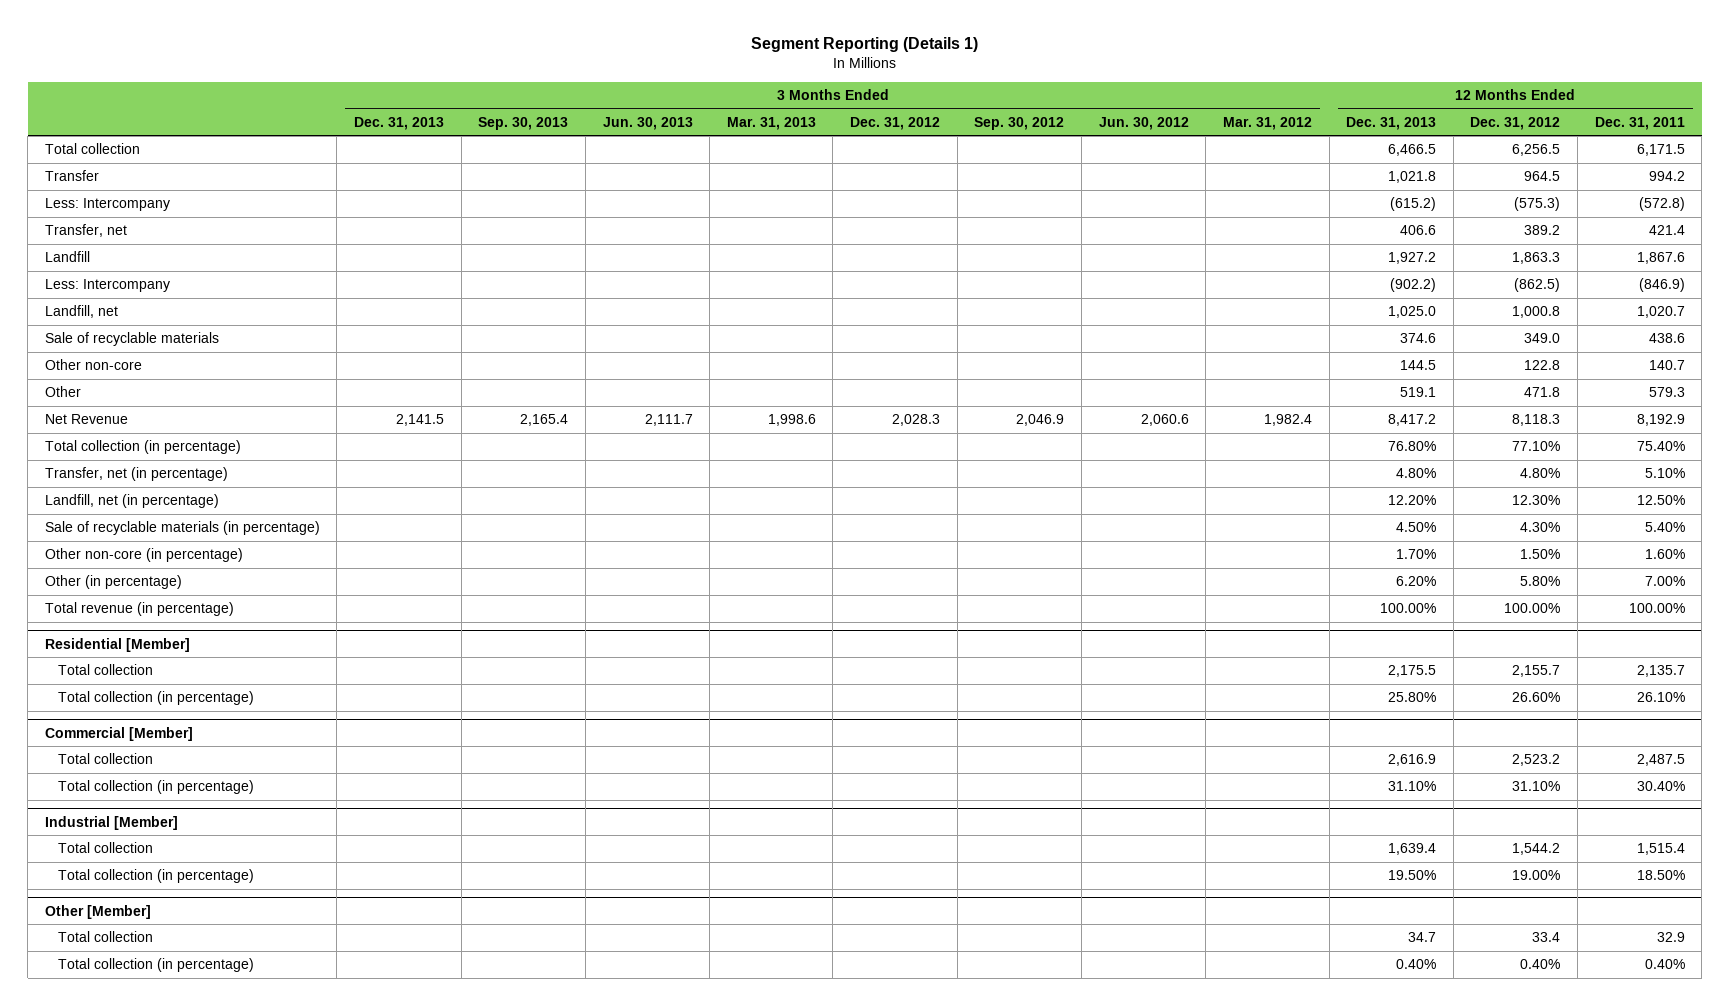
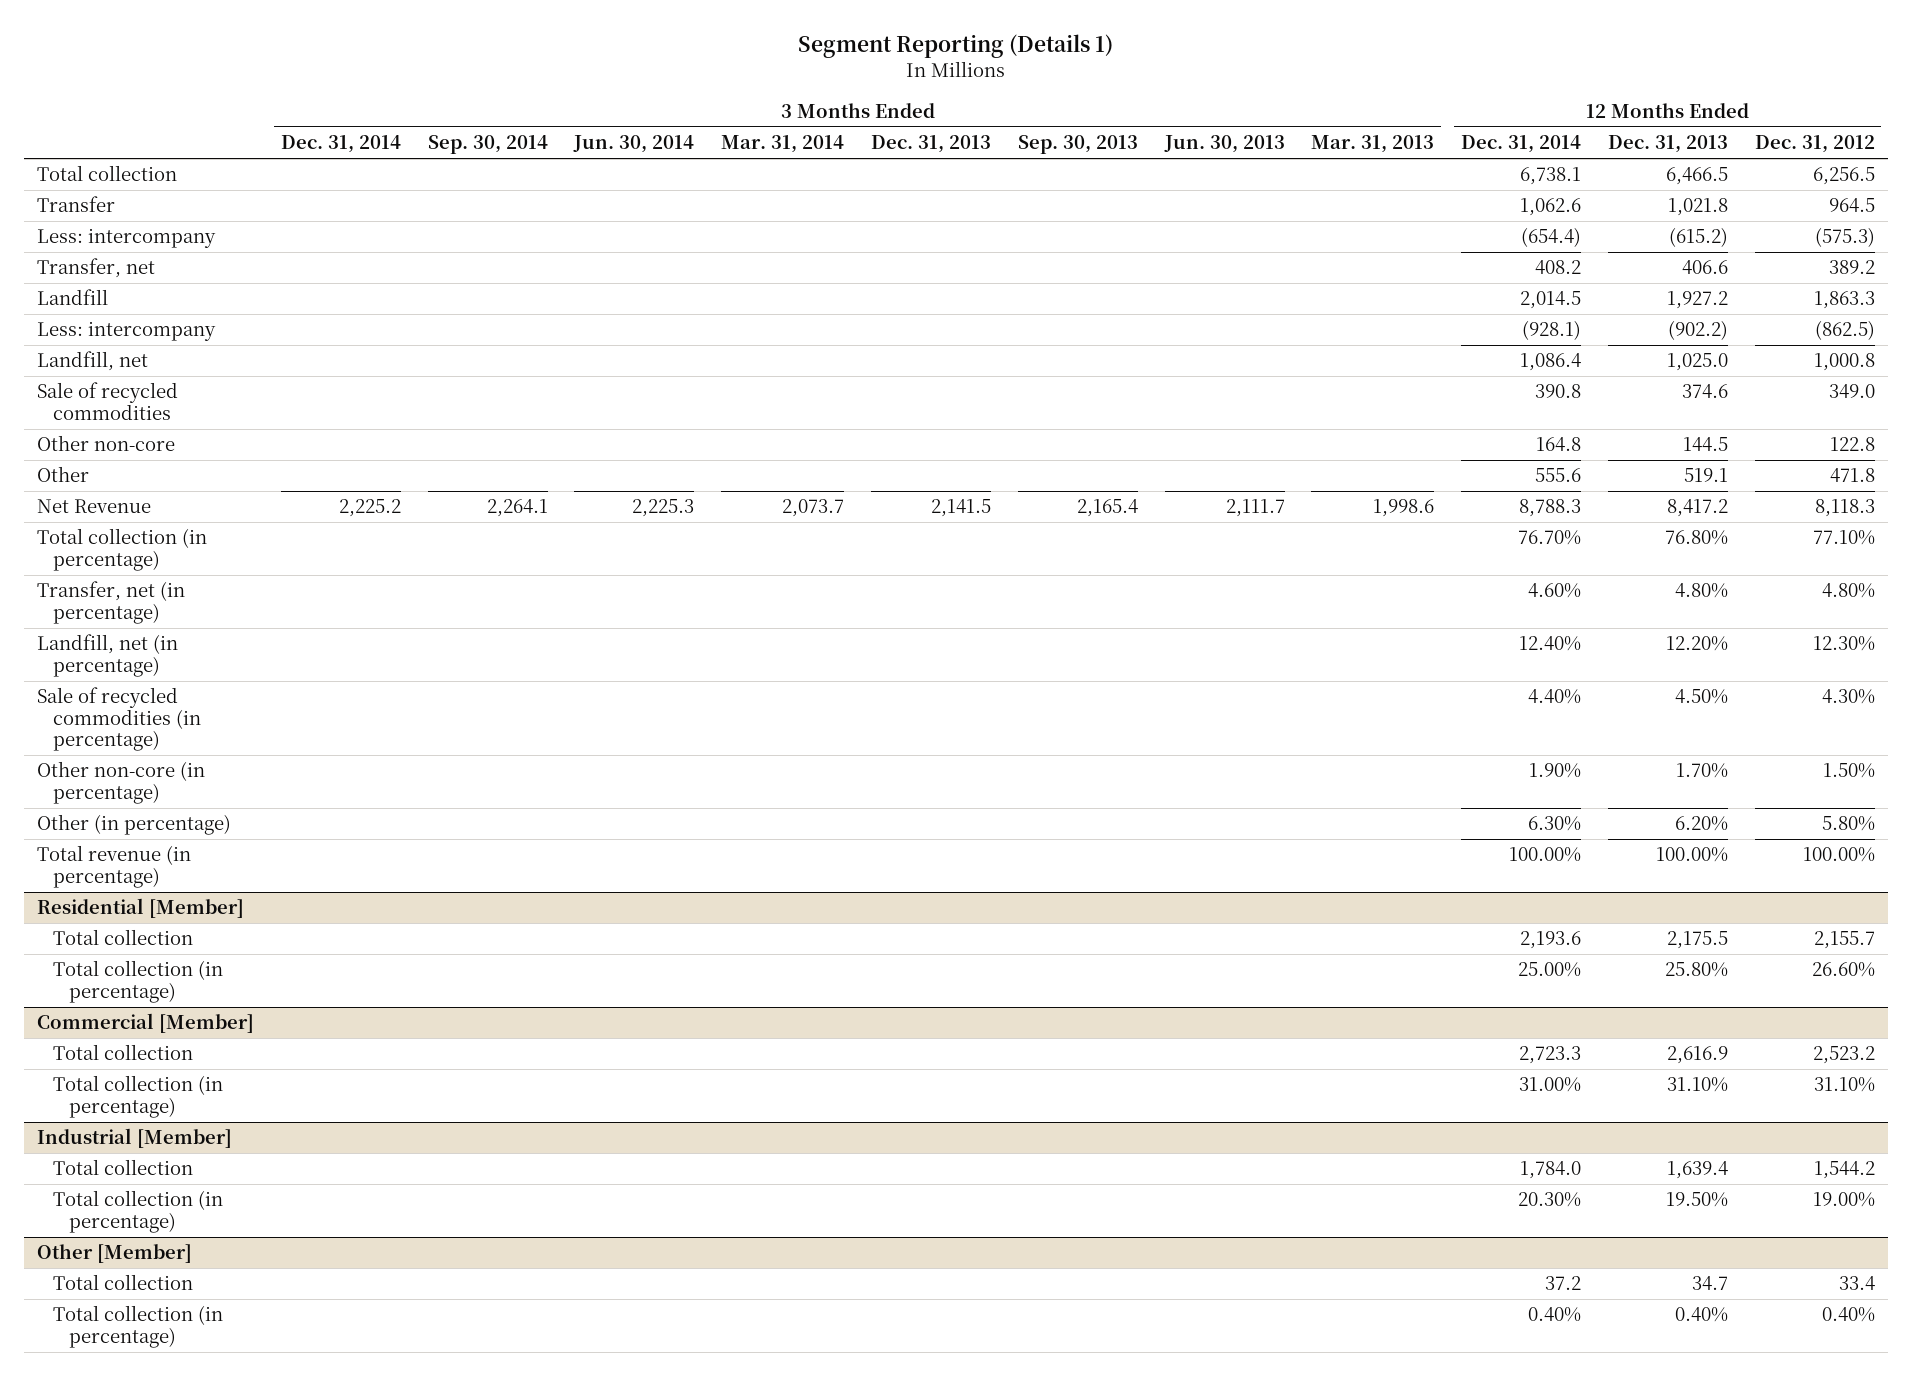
- | 3 Months Ended Dec. 31, 2013 | 3 Months Ended Sep. 30, 2013 | 3 Months Ended Jun. 30, 2013 | 3 Months Ended Mar. 31, 2013 | 3 Months Ended Dec. 31, 2012 | 3 Months Ended Sep. 30, 2012 | 3 Months Ended Jun. 30, 2012 | 3 Months Ended Mar. 31, 2012 | 12 Months Ended Dec. 31, 2013 | 12 Months Ended Dec. 31, 2012 | 12 Months Ended Dec. 31, 2011
+ | 3 Months Ended Dec. 31, 2014 | 3 Months Ended Sep. 30, 2014 | 3 Months Ended Jun. 30, 2014 | 3 Months Ended Mar. 31, 2014 | 3 Months Ended Dec. 31, 2013 | 3 Months Ended Sep. 30, 2013 | 3 Months Ended Jun. 30, 2013 | 3 Months Ended Mar. 31, 2013 | 12 Months Ended Dec. 31, 2014 | 12 Months Ended Dec. 31, 2013 | 12 Months Ended Dec. 31, 2012
- Less: Intercompany | | | | | | | | | (615.2) | (575.3) | (572.8)
+ Less: intercompany | | | | | | | | | (654.4) | (615.2) | (575.3)
- Less: Intercompany | | | | | | | | | (902.2) | (862.5) | (846.9)
+ Less: intercompany | | | | | | | | | (928.1) | (902.2) | (862.5)
- Sale of recyclable materials | | | | | | | | | 374.6 | 349.0 | 438.6
+ Sale of recycled commodities | | | | | | | | | 390.8 | 374.6 | 349.0
- Sale of recyclable materials (in percentage) | | | | | | | | | 4.50% | 4.30% | 5.40%
+ Sale of recycled commodities (in percentage) | | | | | | | | | 4.40% | 4.50% | 4.30%

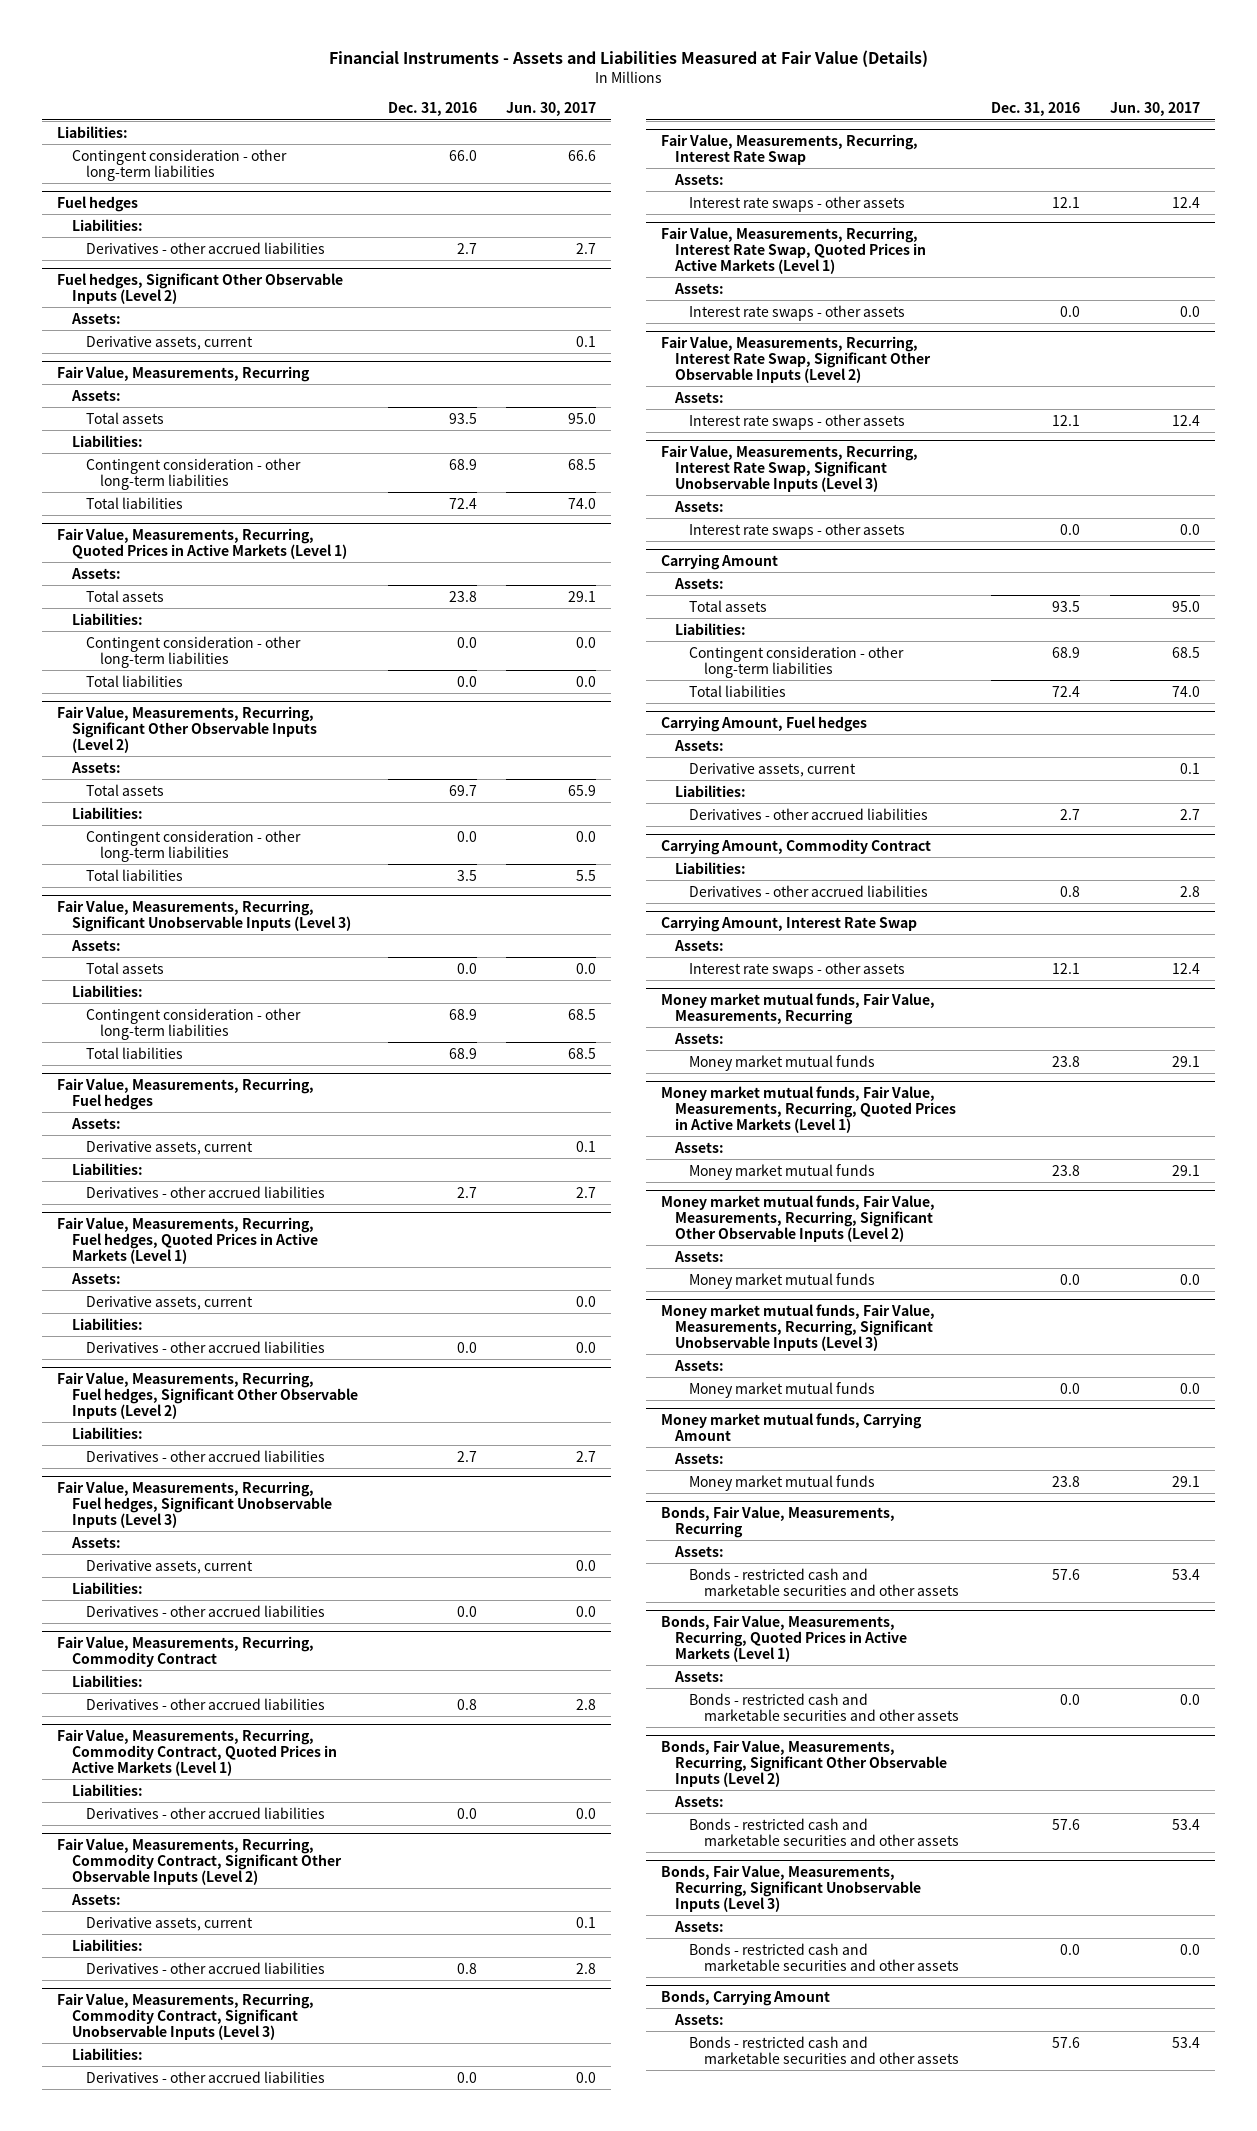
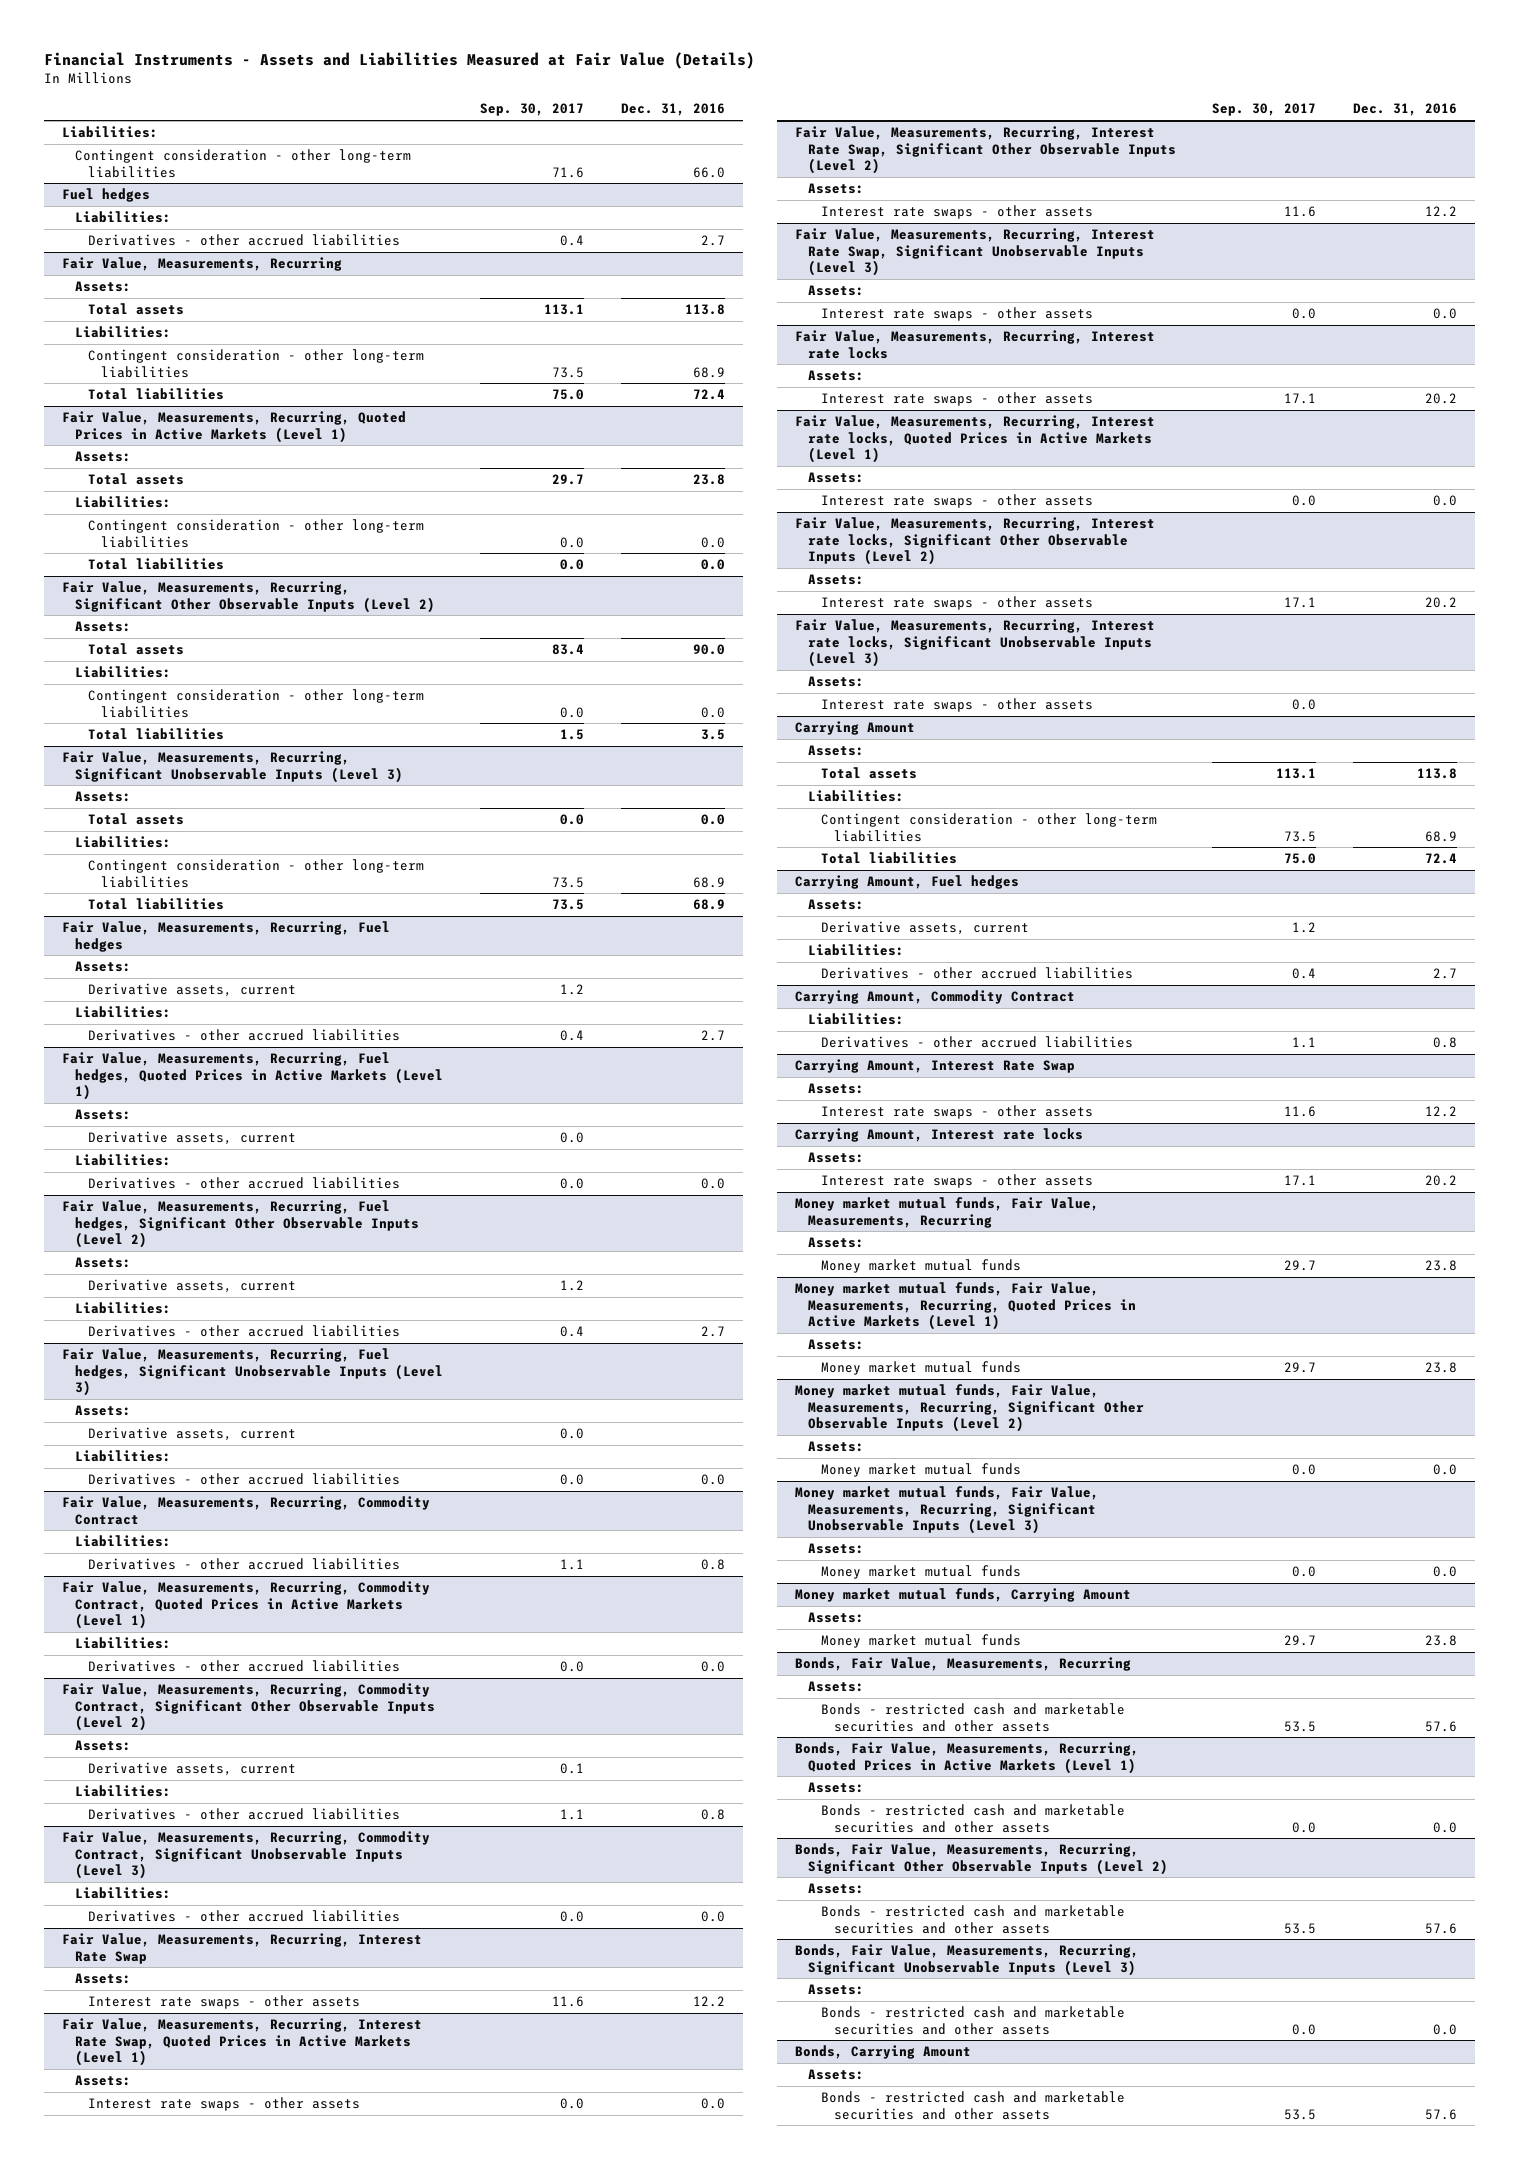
- | Dec. 31, 2016 | Jun. 30, 2017
+ | Sep. 30, 2017 | Dec. 31, 2016
- Fuel hedges, Significant Other Observable Inputs (Level 2)
- Assets:
- Derivative assets, current | | 0.1
@ Fair Value, Measurements, Recurring
- Total assets | 93.5 | 95.0
+ Total assets | 113.1 | 113.8
@ Fair Value, Measurements, Recurring, Significant Other Observable Inputs (Level 2)
- Total assets | 69.7 | 65.9
+ Total assets | 83.4 | 90.0
@ Fair Value, Measurements, Recurring, Fuel hedges, Significant Other Observable Inputs (Level 2)
+ Assets:
+ Derivative assets, current | 1.2 |
@ Fair Value, Measurements, Recurring, Interest Rate Swap
- Interest rate swaps - other assets | 12.1 | 12.4
+ Interest rate swaps - other assets | 11.6 | 12.2
@ Fair Value, Measurements, Recurring, Interest Rate Swap, Significant Other Observable Inputs (Level 2)
- Interest rate swaps - other assets | 12.1 | 12.4
+ Interest rate swaps - other assets | 11.6 | 12.2
+ Fair Value, Measurements, Recurring, Interest rate locks
+ Assets:
+ Interest rate swaps - other assets | 17.1 | 20.2
+ Fair Value, Measurements, Recurring, Interest rate locks, Quoted Prices in Active Markets (Level 1)
+ Assets:
+ Interest rate swaps - other assets | 0.0 | 0.0
+ Fair Value, Measurements, Recurring, Interest rate locks, Significant Other Observable Inputs (Level 2)
+ Assets:
+ Interest rate swaps - other assets | 17.1 | 20.2
+ Fair Value, Measurements, Recurring, Interest rate locks, Significant Unobservable Inputs (Level 3)
+ Assets:
+ Interest rate swaps - other assets | 0.0 |
@ Carrying Amount
- Total assets | 93.5 | 95.0
+ Total assets | 113.1 | 113.8
@ Carrying Amount, Interest Rate Swap
- Interest rate swaps - other assets | 12.1 | 12.4
+ Interest rate swaps - other assets | 11.6 | 12.2
+ Carrying Amount, Interest rate locks
+ Assets:
+ Interest rate swaps - other assets | 17.1 | 20.2

